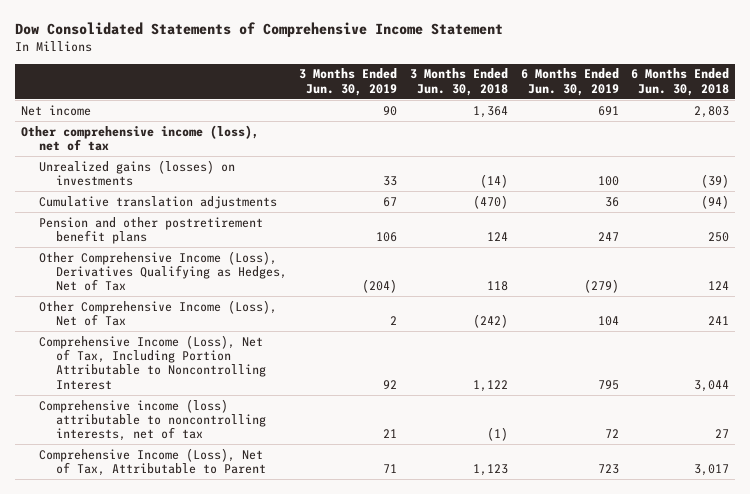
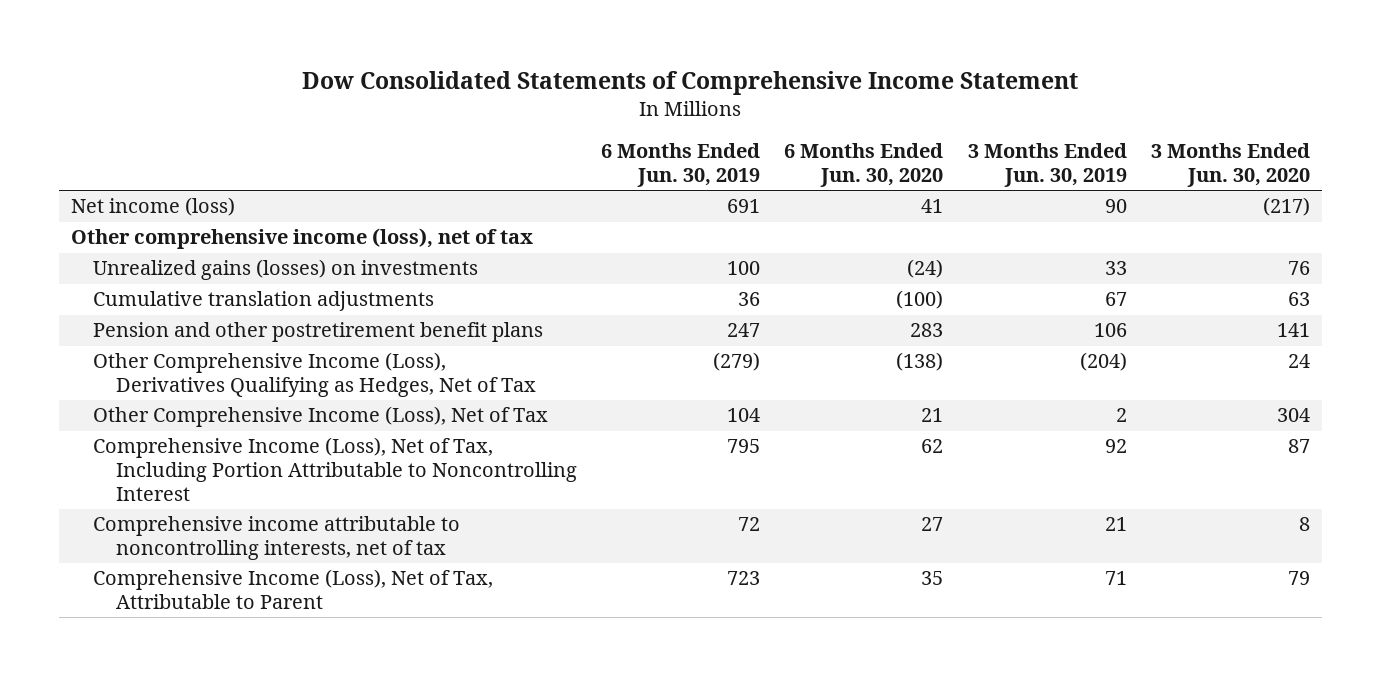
- | 3 Months Ended Jun. 30, 2019 | 3 Months Ended Jun. 30, 2018 | 6 Months Ended Jun. 30, 2019 | 6 Months Ended Jun. 30, 2018
+ | 6 Months Ended Jun. 30, 2019 | 6 Months Ended Jun. 30, 2020 | 3 Months Ended Jun. 30, 2019 | 3 Months Ended Jun. 30, 2020
- Net income | 90 | 1,364 | 691 | 2,803
+ Net income (loss) | 691 | 41 | 90 | (217)
- Comprehensive income (loss) attributable to noncontrolling interests, net of tax | 21 | (1) | 72 | 27
+ Comprehensive income attributable to noncontrolling interests, net of tax | 72 | 27 | 21 | 8

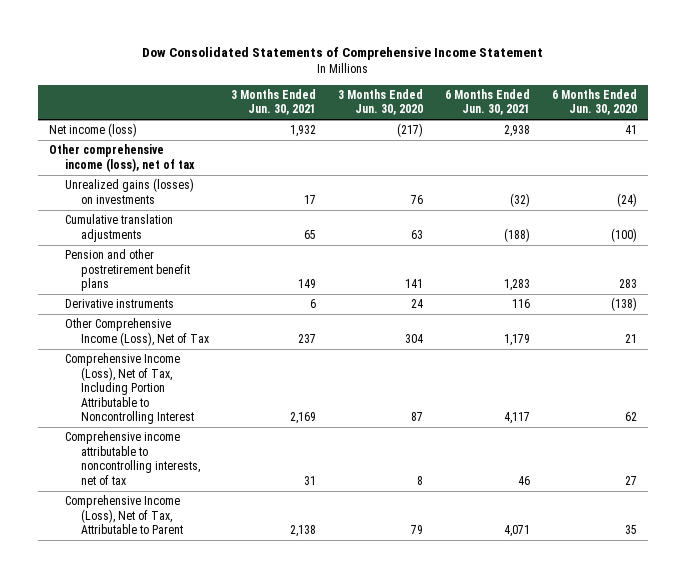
- | 6 Months Ended Jun. 30, 2019 | 6 Months Ended Jun. 30, 2020 | 3 Months Ended Jun. 30, 2019 | 3 Months Ended Jun. 30, 2020
+ | 3 Months Ended Jun. 30, 2021 | 3 Months Ended Jun. 30, 2020 | 6 Months Ended Jun. 30, 2021 | 6 Months Ended Jun. 30, 2020
- Other Comprehensive Income (Loss), Derivatives Qualifying as Hedges, Net of Tax | (279) | (138) | (204) | 24
+ Derivative instruments | 6 | 24 | 116 | (138)

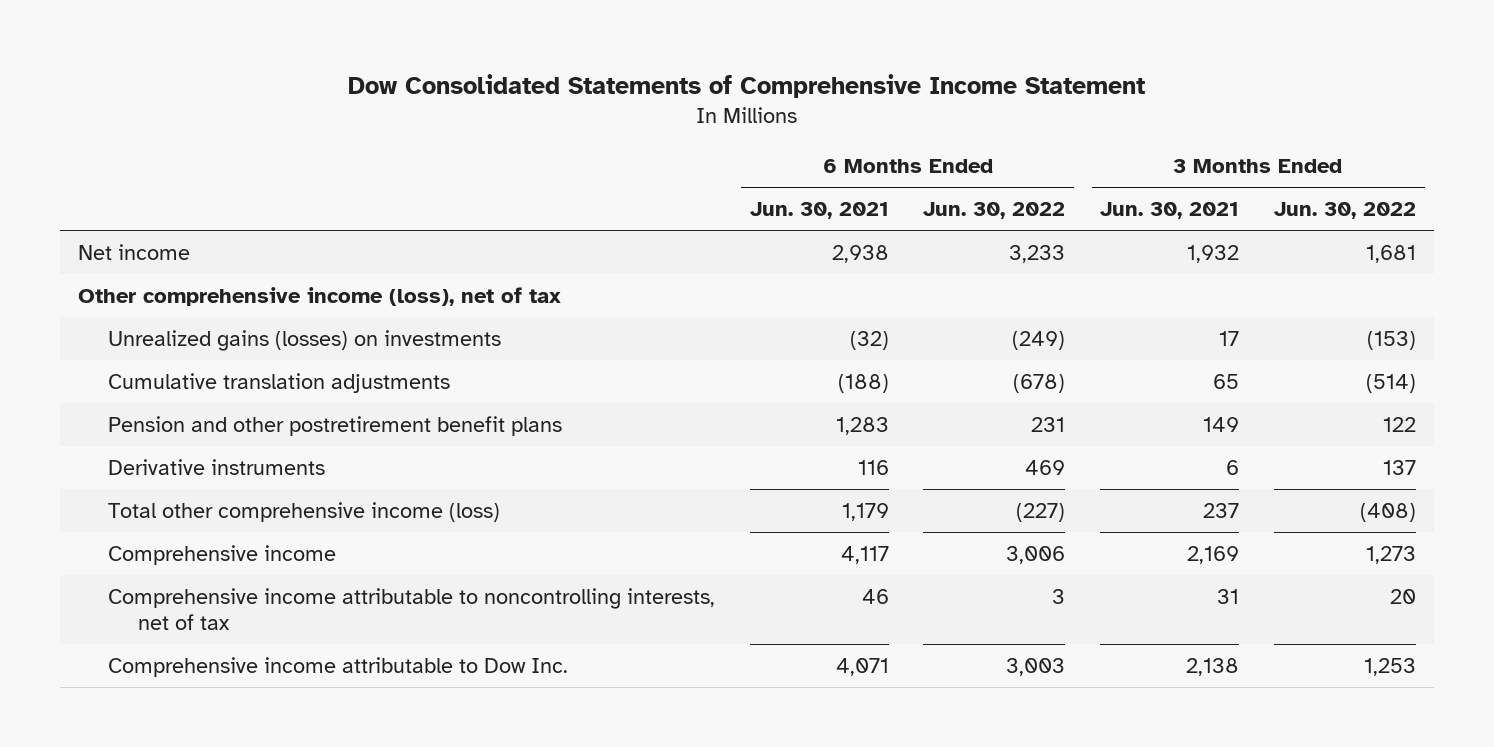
- | 3 Months Ended Jun. 30, 2021 | 3 Months Ended Jun. 30, 2020 | 6 Months Ended Jun. 30, 2021 | 6 Months Ended Jun. 30, 2020
+ | 6 Months Ended Jun. 30, 2021 | 6 Months Ended Jun. 30, 2022 | 3 Months Ended Jun. 30, 2021 | 3 Months Ended Jun. 30, 2022
- Net income (loss) | 1,932 | (217) | 2,938 | 41
+ Net income | 2,938 | 3,233 | 1,932 | 1,681
- Other Comprehensive Income (Loss), Net of Tax | 237 | 304 | 1,179 | 21
- Comprehensive Income (Loss), Net of Tax, Including Portion Attributable to Noncontrolling Interest | 2,169 | 87 | 4,117 | 62
+ Total other comprehensive income (loss) | 1,179 | (227) | 237 | (408)
+ Comprehensive income | 4,117 | 3,006 | 2,169 | 1,273
- Comprehensive Income (Loss), Net of Tax, Attributable to Parent | 2,138 | 79 | 4,071 | 35
+ Comprehensive income attributable to Dow Inc. | 4,071 | 3,003 | 2,138 | 1,253

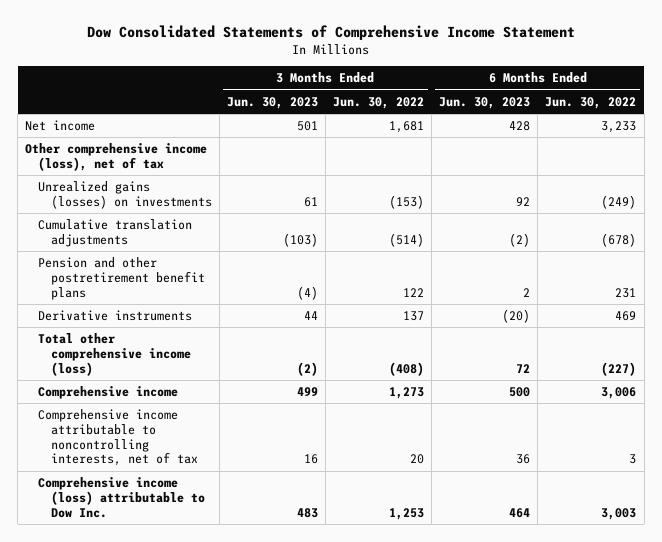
- | 6 Months Ended Jun. 30, 2021 | 6 Months Ended Jun. 30, 2022 | 3 Months Ended Jun. 30, 2021 | 3 Months Ended Jun. 30, 2022
+ | 3 Months Ended Jun. 30, 2023 | 3 Months Ended Jun. 30, 2022 | 6 Months Ended Jun. 30, 2023 | 6 Months Ended Jun. 30, 2022
- Comprehensive income attributable to Dow Inc. | 4,071 | 3,003 | 2,138 | 1,253
+ Comprehensive income (loss) attributable to Dow Inc. | 483 | 1,253 | 464 | 3,003

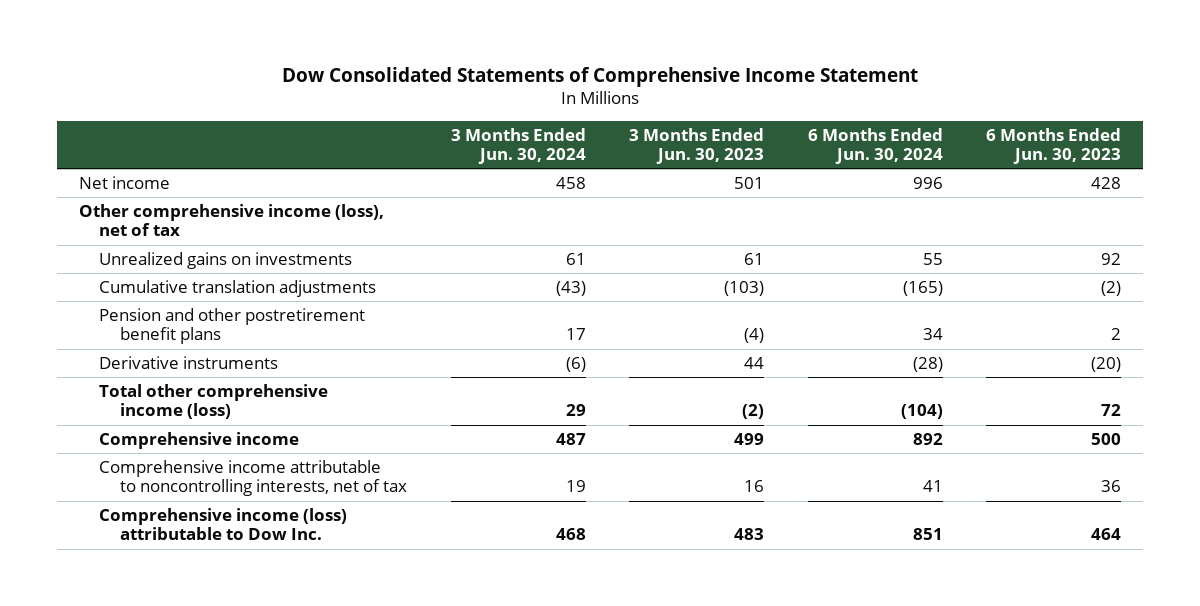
- | 3 Months Ended Jun. 30, 2023 | 3 Months Ended Jun. 30, 2022 | 6 Months Ended Jun. 30, 2023 | 6 Months Ended Jun. 30, 2022
+ | 3 Months Ended Jun. 30, 2024 | 3 Months Ended Jun. 30, 2023 | 6 Months Ended Jun. 30, 2024 | 6 Months Ended Jun. 30, 2023
- Unrealized gains (losses) on investments | 61 | (153) | 92 | (249)
+ Unrealized gains on investments | 61 | 61 | 55 | 92

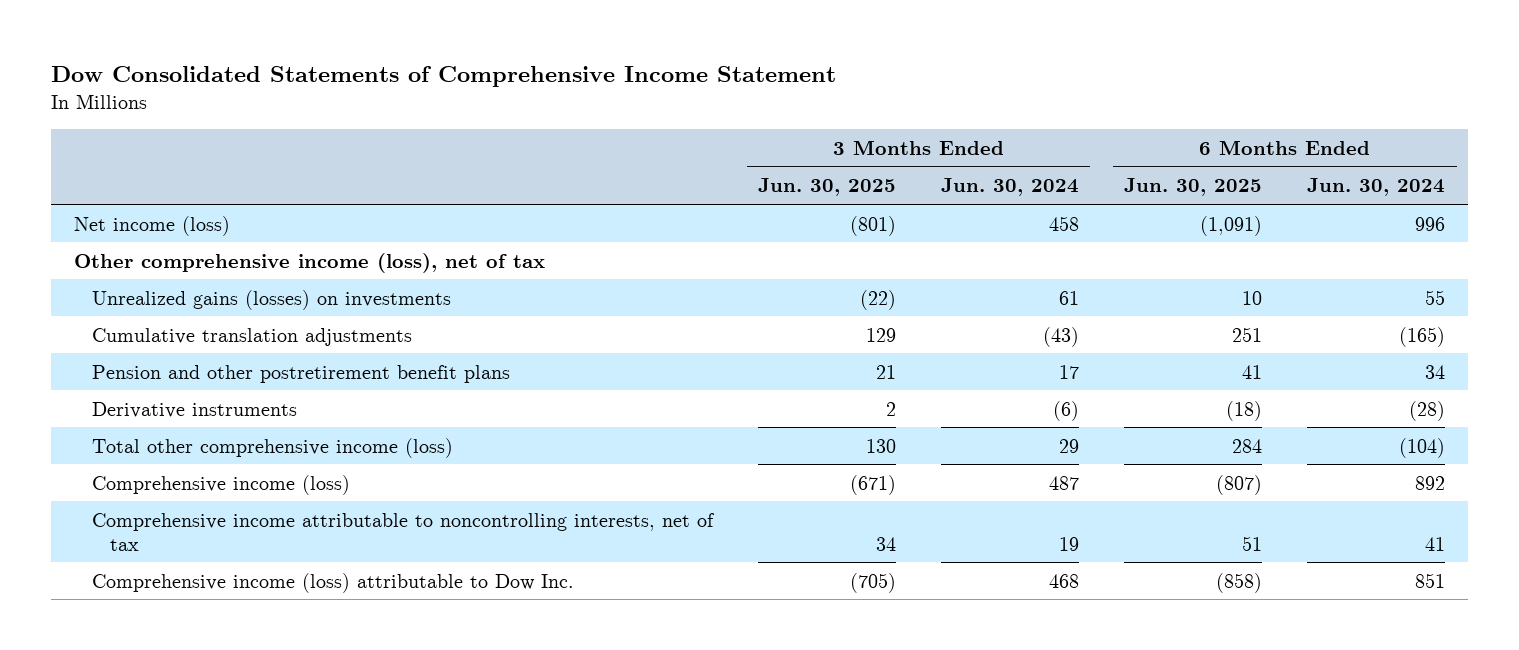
- | 3 Months Ended Jun. 30, 2024 | 3 Months Ended Jun. 30, 2023 | 6 Months Ended Jun. 30, 2024 | 6 Months Ended Jun. 30, 2023
+ | 3 Months Ended Jun. 30, 2025 | 3 Months Ended Jun. 30, 2024 | 6 Months Ended Jun. 30, 2025 | 6 Months Ended Jun. 30, 2024
- Net income | 458 | 501 | 996 | 428
+ Net income (loss) | (801) | 458 | (1,091) | 996
- Unrealized gains on investments | 61 | 61 | 55 | 92
+ Unrealized gains (losses) on investments | (22) | 61 | 10 | 55
- Comprehensive income | 487 | 499 | 892 | 500
+ Comprehensive income (loss) | (671) | 487 | (807) | 892

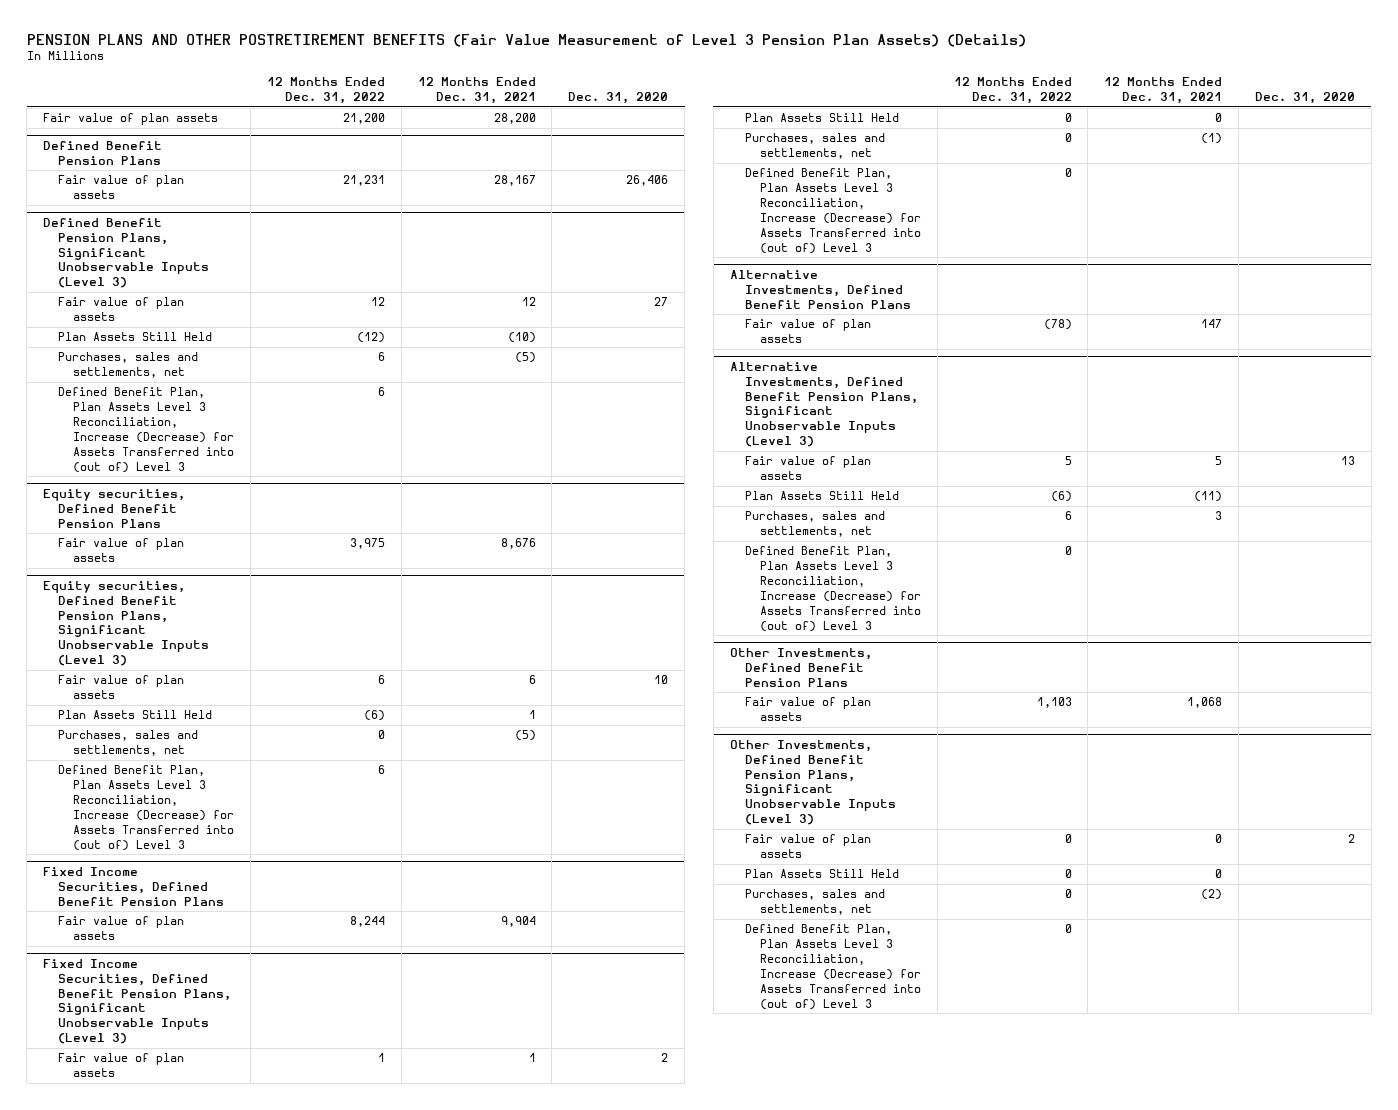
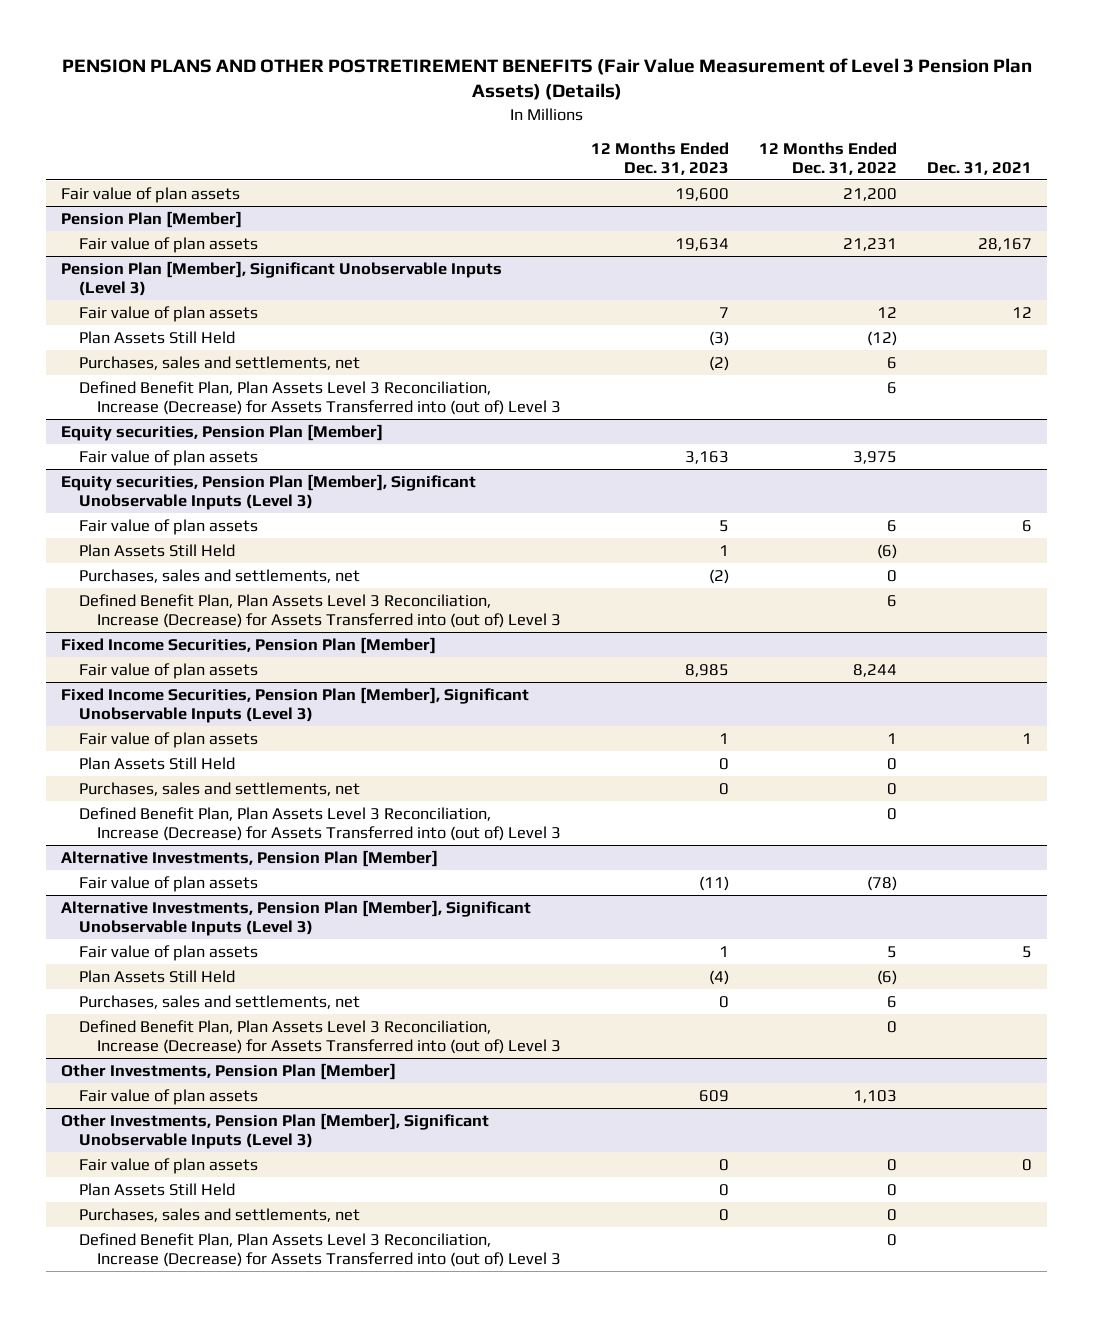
- | 12 Months Ended Dec. 31, 2022 | 12 Months Ended Dec. 31, 2021 | Dec. 31, 2020
+ | 12 Months Ended Dec. 31, 2023 | 12 Months Ended Dec. 31, 2022 | Dec. 31, 2021
- Defined Benefit Pension Plans
+ Pension Plan [Member]
- Defined Benefit Pension Plans, Significant Unobservable Inputs (Level 3)
+ Pension Plan [Member], Significant Unobservable Inputs (Level 3)
- Equity securities, Defined Benefit Pension Plans
+ Equity securities, Pension Plan [Member]
- Equity securities, Defined Benefit Pension Plans, Significant Unobservable Inputs (Level 3)
+ Equity securities, Pension Plan [Member], Significant Unobservable Inputs (Level 3)
- Fixed Income Securities, Defined Benefit Pension Plans
+ Fixed Income Securities, Pension Plan [Member]
- Fixed Income Securities, Defined Benefit Pension Plans, Significant Unobservable Inputs (Level 3)
+ Fixed Income Securities, Pension Plan [Member], Significant Unobservable Inputs (Level 3)
- Alternative Investments, Defined Benefit Pension Plans
+ Alternative Investments, Pension Plan [Member]
- Alternative Investments, Defined Benefit Pension Plans, Significant Unobservable Inputs (Level 3)
+ Alternative Investments, Pension Plan [Member], Significant Unobservable Inputs (Level 3)
- Other Investments, Defined Benefit Pension Plans
+ Other Investments, Pension Plan [Member]
- Other Investments, Defined Benefit Pension Plans, Significant Unobservable Inputs (Level 3)
+ Other Investments, Pension Plan [Member], Significant Unobservable Inputs (Level 3)

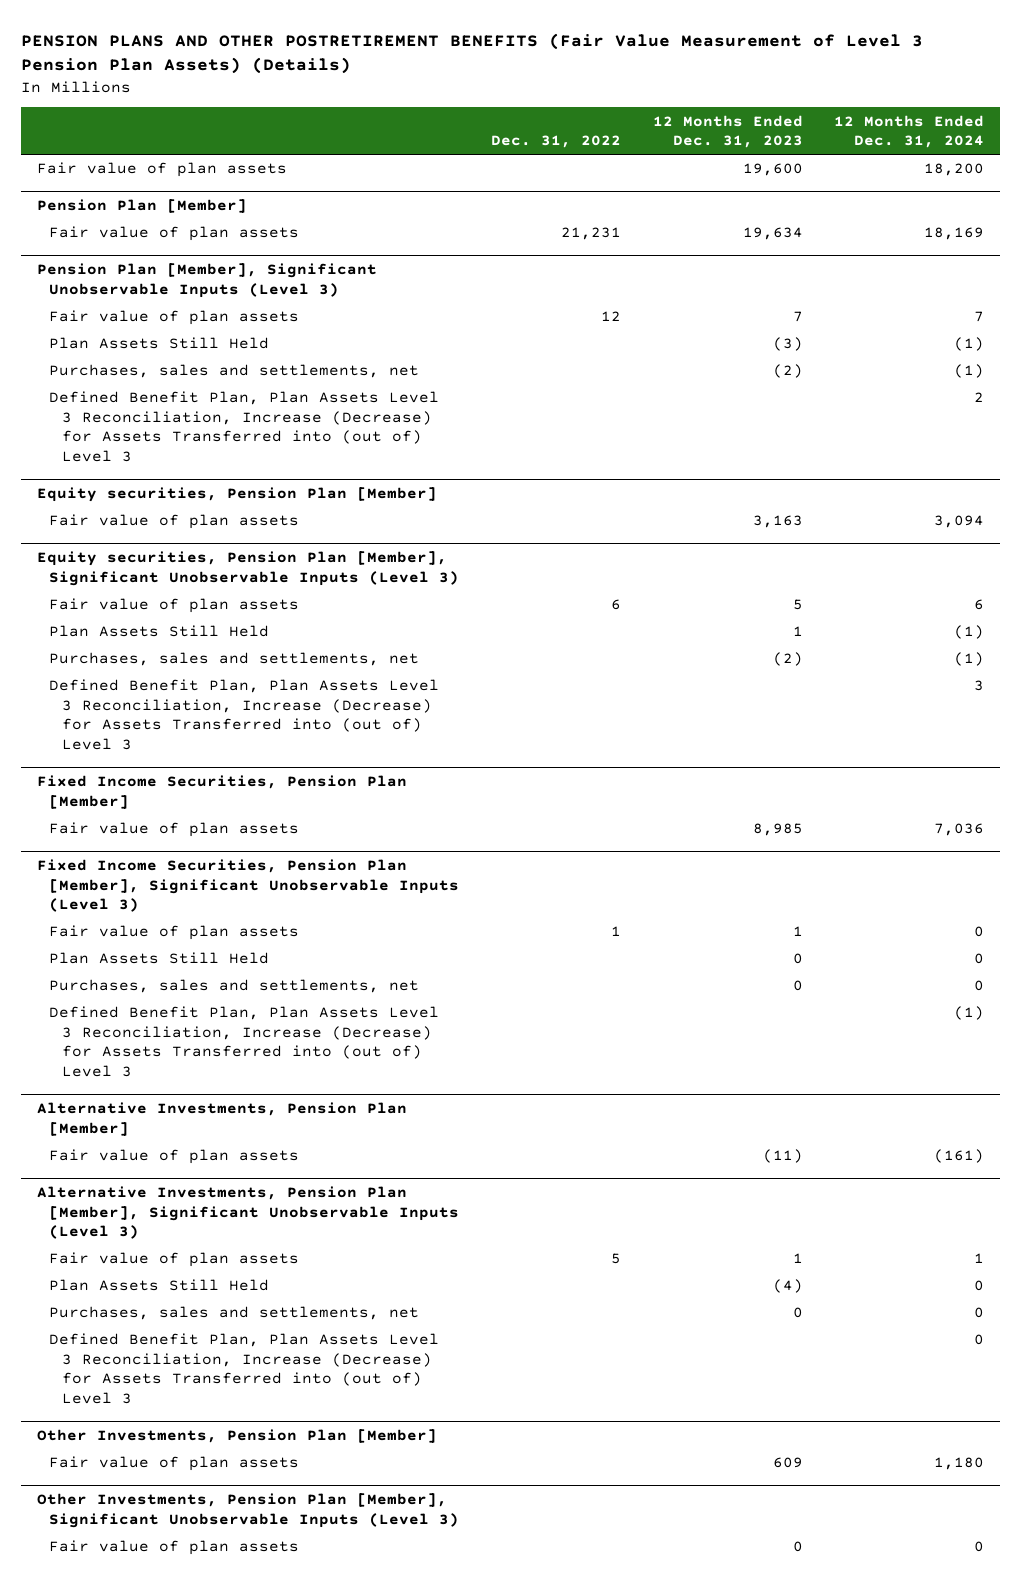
- | 12 Months Ended Dec. 31, 2023 | 12 Months Ended Dec. 31, 2022 | Dec. 31, 2021
+ | Dec. 31, 2022 | 12 Months Ended Dec. 31, 2023 | 12 Months Ended Dec. 31, 2024
@ Other Investments, Pension Plan [Member], Significant Unobservable Inputs (Level 3)
- Plan Assets Still Held | 0 | 0 |
- Purchases, sales and settlements, net | 0 | 0 |
- Defined Benefit Plan, Plan Assets Level 3 Reconciliation, Increase (Decrease) for Assets Transferred into (out of) Level 3 | | 0 |

